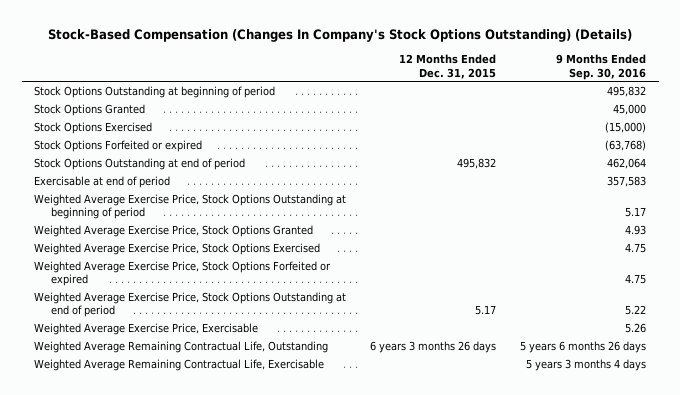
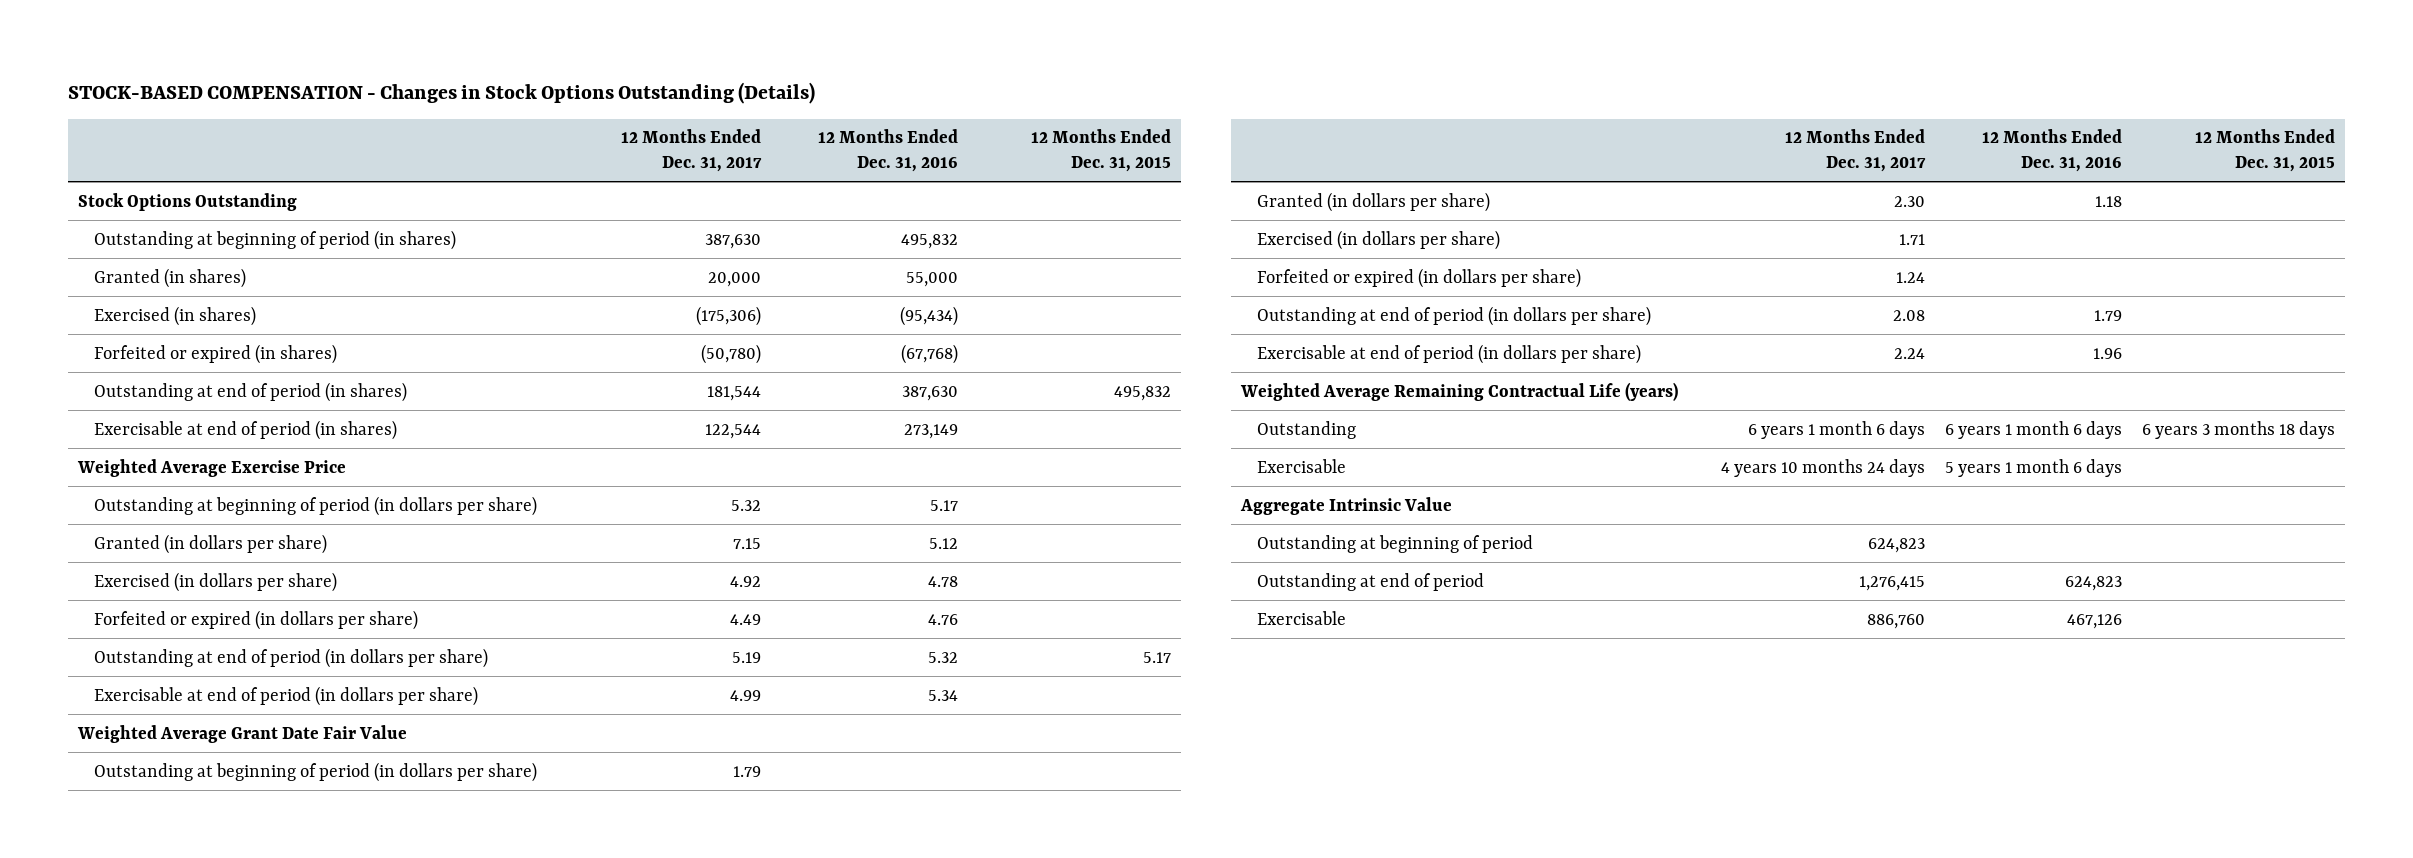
- Stock-Based Compensation (Changes In Company's Stock Options Outstanding) (Details)
+ STOCK-BASED COMPENSATION - Changes in Stock Options Outstanding (Details)
- | 12 Months Ended Dec. 31, 2015 | 9 Months Ended Sep. 30, 2016
+ | 12 Months Ended Dec. 31, 2017 | 12 Months Ended Dec. 31, 2016 | 12 Months Ended Dec. 31, 2015
- Stock Options Outstanding at beginning of period | | 495,832
- Stock Options Granted | | 45,000
- Stock Options Exercised | | (15,000)
- Stock Options Forfeited or expired | | (63,768)
- Stock Options Outstanding at end of period | 495,832 | 462,064
- Exercisable at end of period | | 357,583
- Weighted Average Exercise Price, Stock Options Outstanding at beginning of period | | 5.17
- Weighted Average Exercise Price, Stock Options Granted | | 4.93
- Weighted Average Exercise Price, Stock Options Exercised | | 4.75
- Weighted Average Exercise Price, Stock Options Forfeited or expired | | 4.75
- Weighted Average Exercise Price, Stock Options Outstanding at end of period | 5.17 | 5.22
- Weighted Average Exercise Price, Exercisable | | 5.26
- Weighted Average Remaining Contractual Life, Outstanding | 6 years 3 months 26 days | 5 years 6 months 26 days
- Weighted Average Remaining Contractual Life, Exercisable | | 5 years 3 months 4 days
+ Stock Options Outstanding
+ Outstanding at beginning of period (in shares) | 387,630 | 495,832 |
+ Granted (in shares) | 20,000 | 55,000 |
+ Exercised (in shares) | (175,306) | (95,434) |
+ Forfeited or expired (in shares) | (50,780) | (67,768) |
+ Outstanding at end of period (in shares) | 181,544 | 387,630 | 495,832
+ Exercisable at end of period (in shares) | 122,544 | 273,149 |
+ Weighted Average Exercise Price
+ Outstanding at beginning of period (in dollars per share) | 5.32 | 5.17 |
+ Granted (in dollars per share) | 7.15 | 5.12 |
+ Exercised (in dollars per share) | 4.92 | 4.78 |
+ Forfeited or expired (in dollars per share) | 4.49 | 4.76 |
+ Outstanding at end of period (in dollars per share) | 5.19 | 5.32 | 5.17
+ Exercisable at end of period (in dollars per share) | 4.99 | 5.34 |
+ Weighted Average Grant Date Fair Value
+ Outstanding at beginning of period (in dollars per share) | 1.79 | |
+ Granted (in dollars per share) | 2.30 | 1.18 |
+ Exercised (in dollars per share) | 1.71 | |
+ Forfeited or expired (in dollars per share) | 1.24 | |
+ Outstanding at end of period (in dollars per share) | 2.08 | 1.79 |
+ Exercisable at end of period (in dollars per share) | 2.24 | 1.96 |
+ Weighted Average Remaining Contractual Life (years)
+ Outstanding | 6 years 1 month 6 days | 6 years 1 month 6 days | 6 years 3 months 18 days
+ Exercisable | 4 years 10 months 24 days | 5 years 1 month 6 days |
+ Aggregate Intrinsic Value
+ Outstanding at beginning of period | 624,823 | |
+ Outstanding at end of period | 1,276,415 | 624,823 |
+ Exercisable | 886,760 | 467,126 |

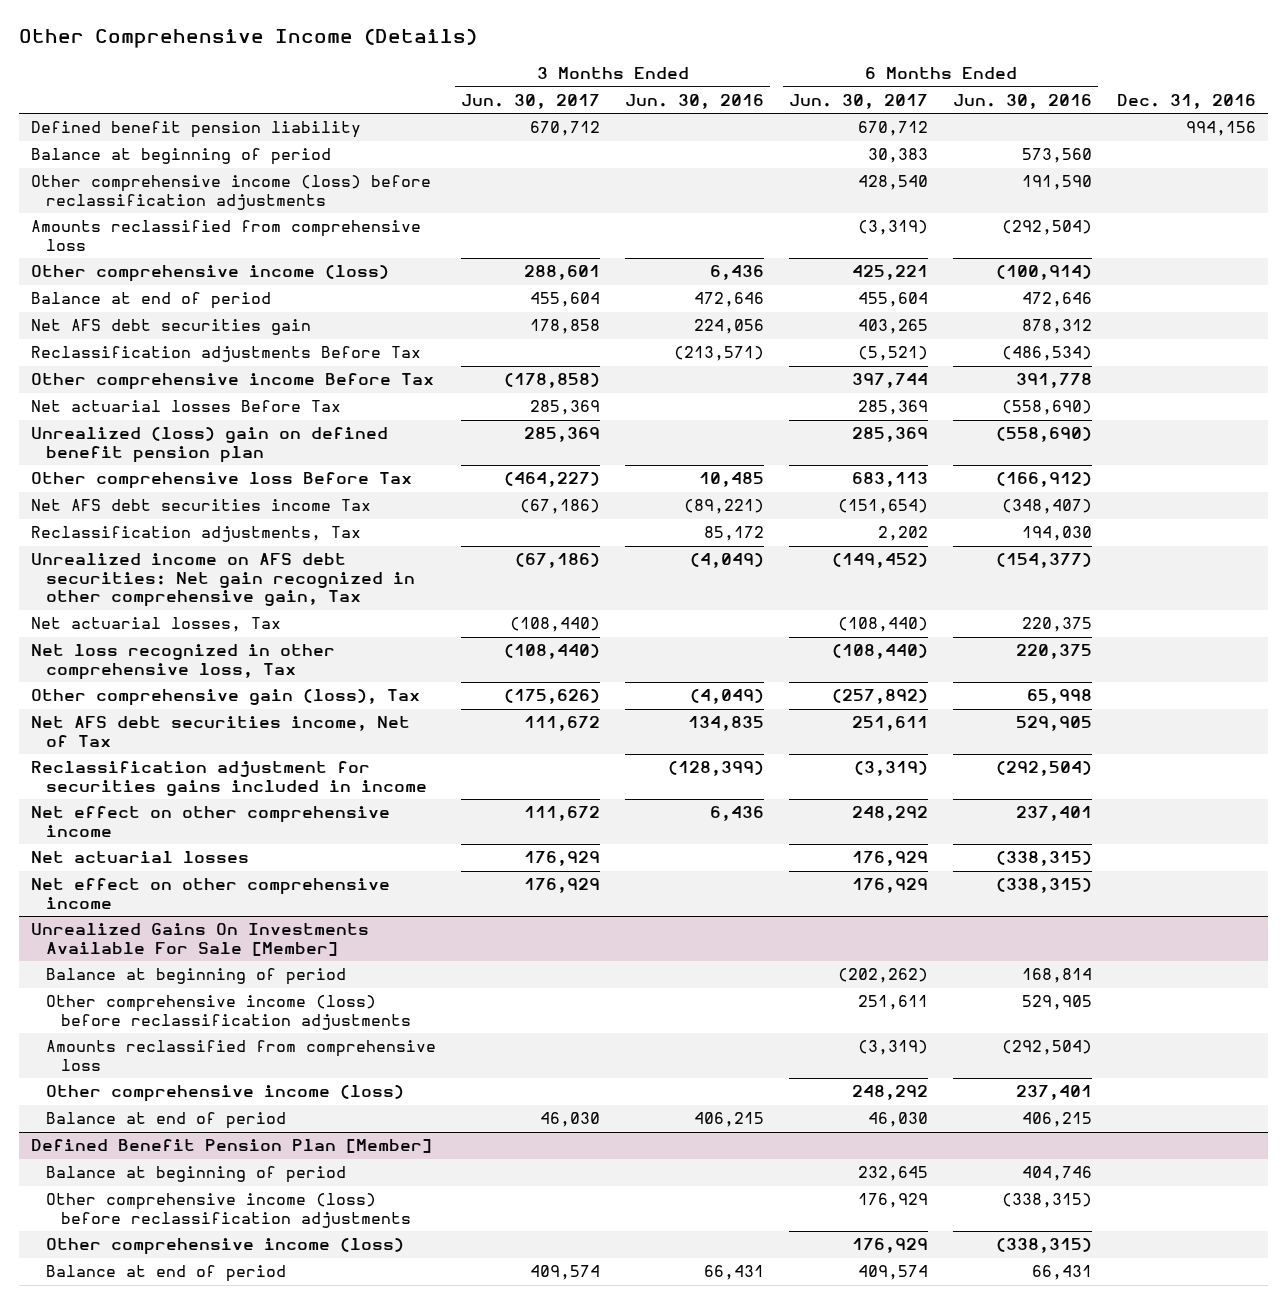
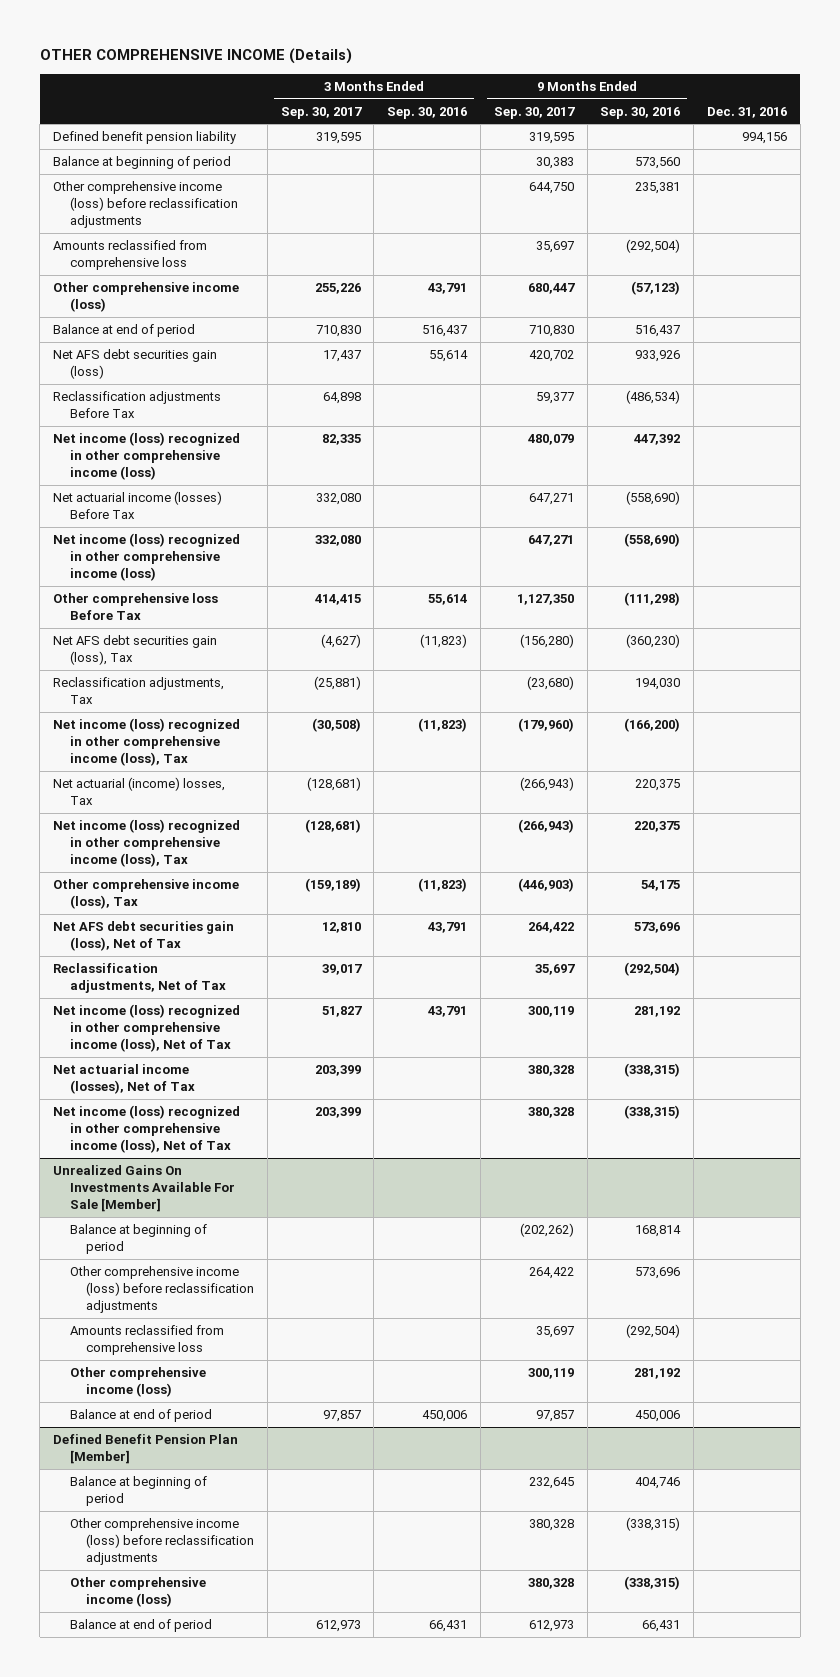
- Other Comprehensive Income (Details)
+ OTHER COMPREHENSIVE INCOME (Details)
- | 3 Months Ended Jun. 30, 2017 | 3 Months Ended Jun. 30, 2016 | 6 Months Ended Jun. 30, 2017 | 6 Months Ended Jun. 30, 2016 | Dec. 31, 2016
+ | 3 Months Ended Sep. 30, 2017 | 3 Months Ended Sep. 30, 2016 | 9 Months Ended Sep. 30, 2017 | 9 Months Ended Sep. 30, 2016 | Dec. 31, 2016
- Net AFS debt securities gain | 178,858 | 224,056 | 403,265 | 878,312 |
+ Net AFS debt securities gain (loss) | 17,437 | 55,614 | 420,702 | 933,926 |
- Other comprehensive income Before Tax | (178,858) | | 397,744 | 391,778 |
- Net actuarial losses Before Tax | 285,369 | | 285,369 | (558,690) |
- Unrealized (loss) gain on defined benefit pension plan | 285,369 | | 285,369 | (558,690) |
+ Net income (loss) recognized in other comprehensive income (loss) | 82,335 | | 480,079 | 447,392 |
+ Net actuarial income (losses) Before Tax | 332,080 | | 647,271 | (558,690) |
+ Net income (loss) recognized in other comprehensive income (loss) | 332,080 | | 647,271 | (558,690) |
- Net AFS debt securities income Tax | (67,186) | (89,221) | (151,654) | (348,407) |
+ Net AFS debt securities gain (loss), Tax | (4,627) | (11,823) | (156,280) | (360,230) |
- Unrealized income on AFS debt securities: Net gain recognized in other comprehensive gain, Tax | (67,186) | (4,049) | (149,452) | (154,377) |
- Net actuarial losses, Tax | (108,440) | | (108,440) | 220,375 |
- Net loss recognized in other comprehensive loss, Tax | (108,440) | | (108,440) | 220,375 |
- Other comprehensive gain (loss), Tax | (175,626) | (4,049) | (257,892) | 65,998 |
- Net AFS debt securities income, Net of Tax | 111,672 | 134,835 | 251,611 | 529,905 |
- Reclassification adjustment for securities gains included in income | | (128,399) | (3,319) | (292,504) |
- Net effect on other comprehensive income | 111,672 | 6,436 | 248,292 | 237,401 |
- Net actuarial losses | 176,929 | | 176,929 | (338,315) |
- Net effect on other comprehensive income | 176,929 | | 176,929 | (338,315) |
+ Net income (loss) recognized in other comprehensive income (loss), Tax | (30,508) | (11,823) | (179,960) | (166,200) |
+ Net actuarial (income) losses, Tax | (128,681) | | (266,943) | 220,375 |
+ Net income (loss) recognized in other comprehensive income (loss), Tax | (128,681) | | (266,943) | 220,375 |
+ Other comprehensive income (loss), Tax | (159,189) | (11,823) | (446,903) | 54,175 |
+ Net AFS debt securities gain (loss), Net of Tax | 12,810 | 43,791 | 264,422 | 573,696 |
+ Reclassification adjustments, Net of Tax | 39,017 | | 35,697 | (292,504) |
+ Net income (loss) recognized in other comprehensive income (loss), Net of Tax | 51,827 | 43,791 | 300,119 | 281,192 |
+ Net actuarial income (losses), Net of Tax | 203,399 | | 380,328 | (338,315) |
+ Net income (loss) recognized in other comprehensive income (loss), Net of Tax | 203,399 | | 380,328 | (338,315) |

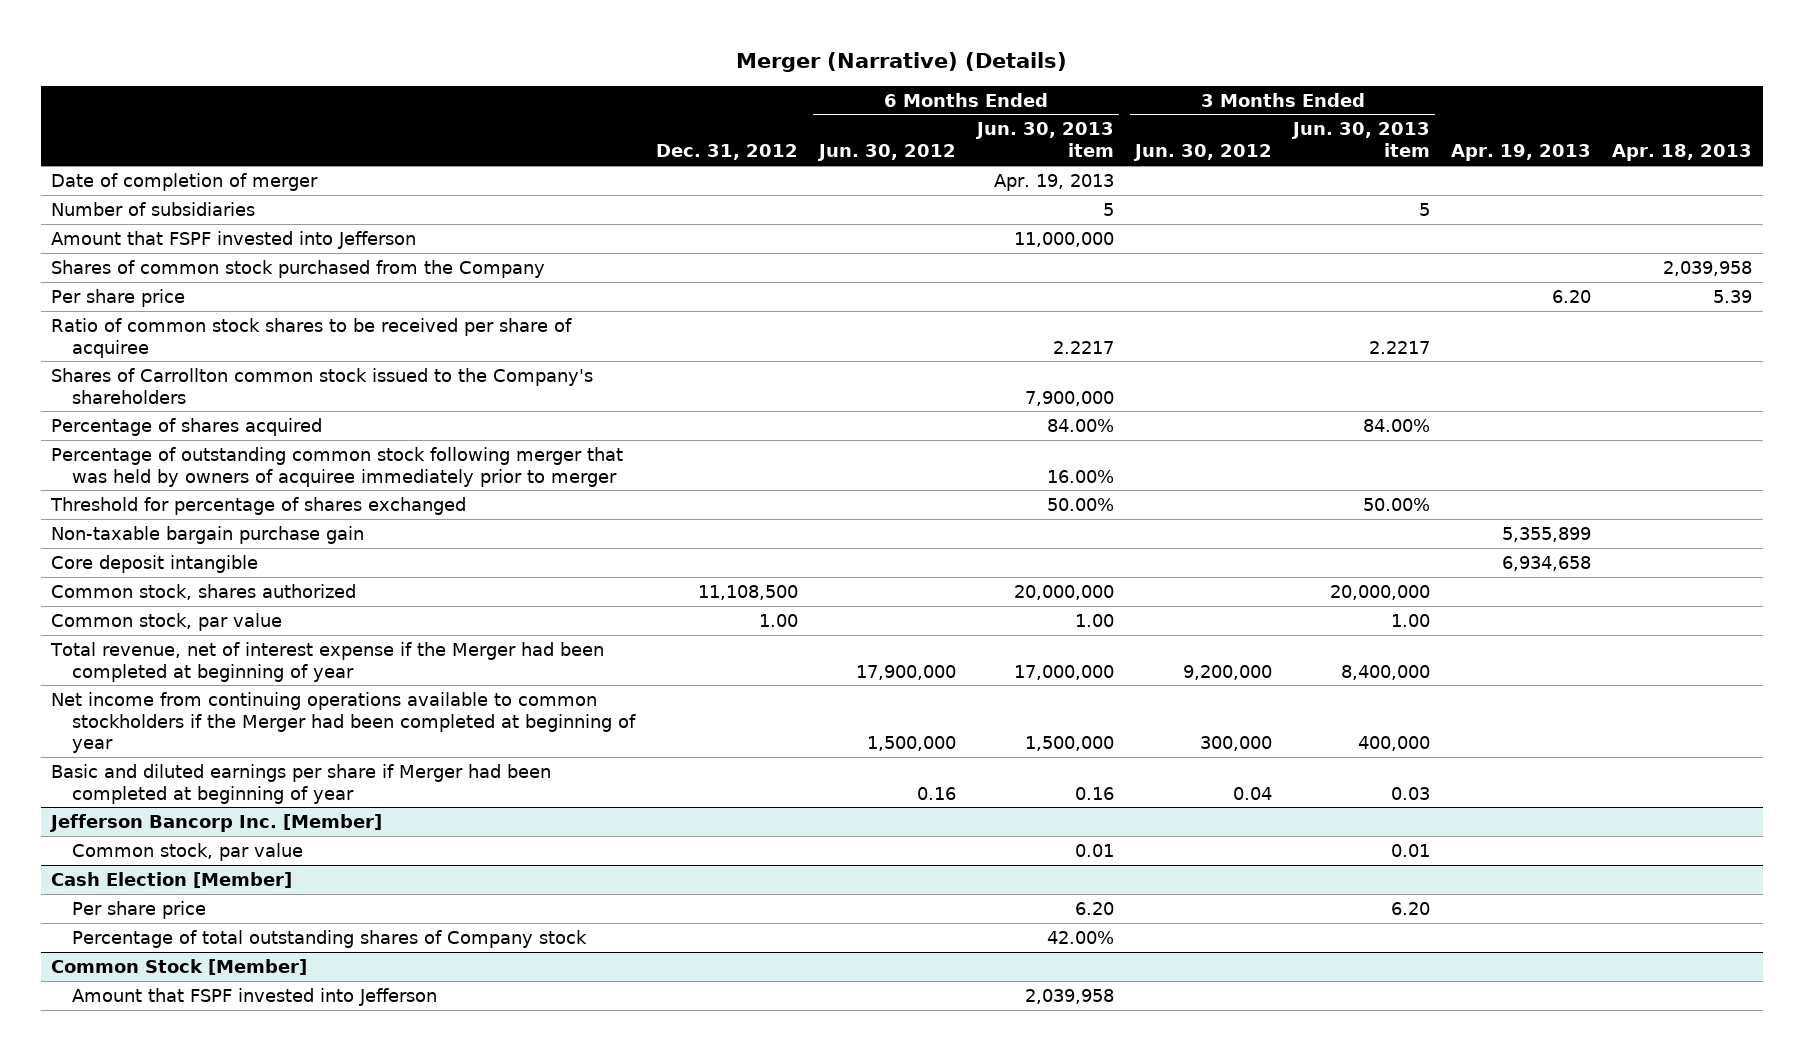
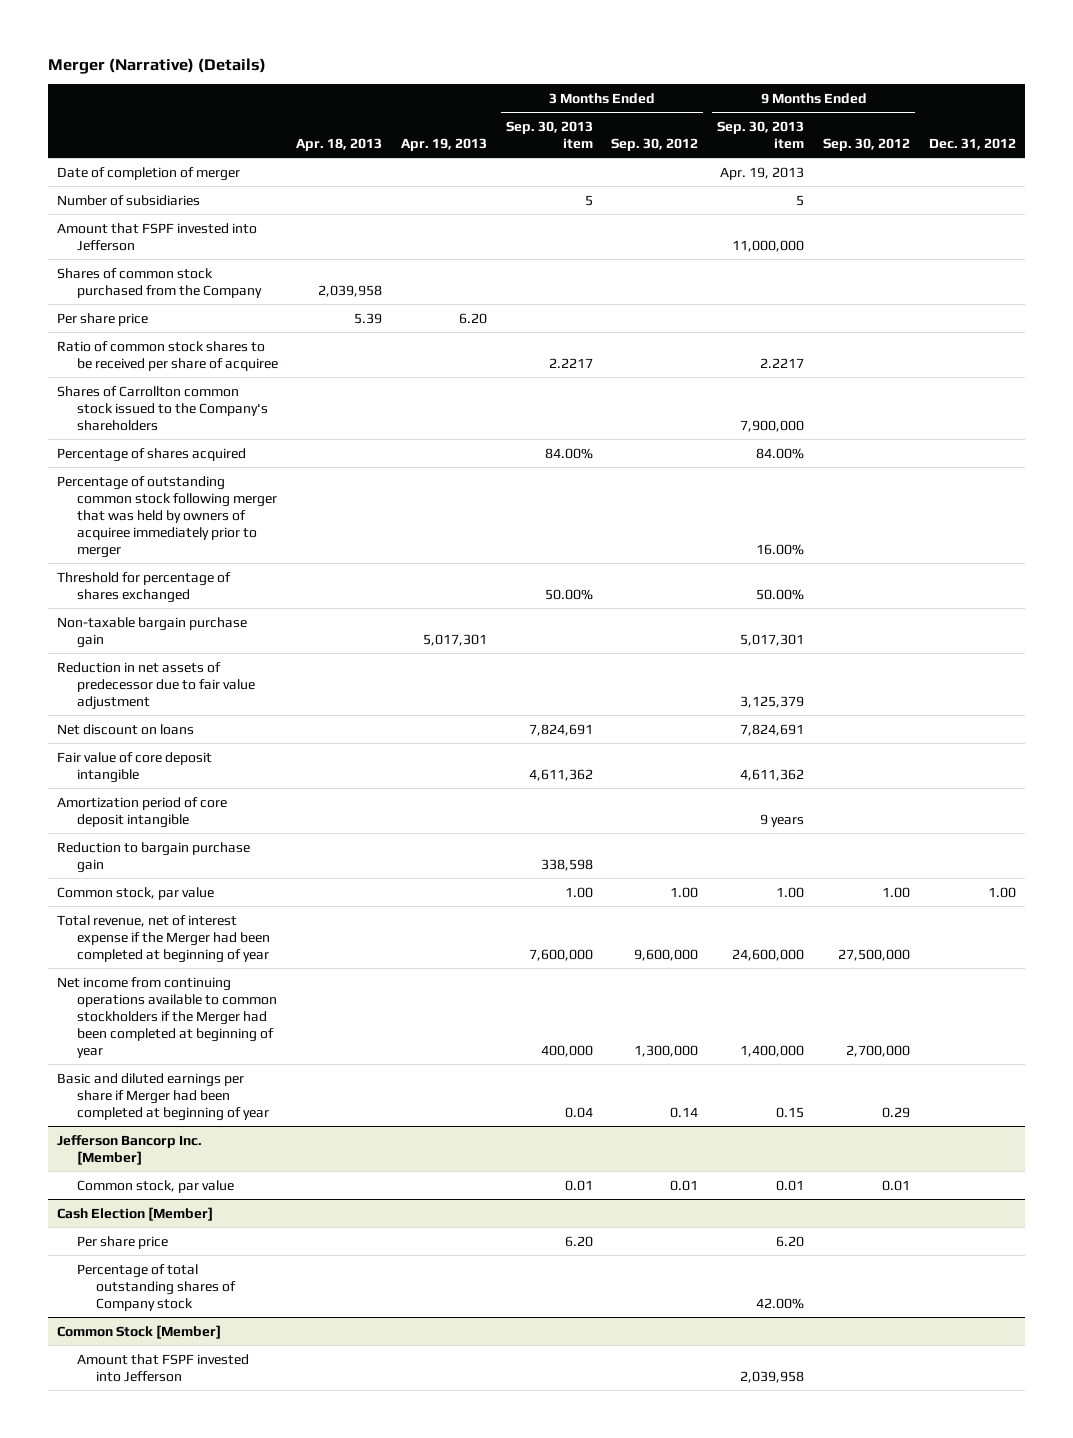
- | Dec. 31, 2012 | 6 Months Ended Jun. 30, 2012 | 6 Months Ended Jun. 30, 2013 item | 3 Months Ended Jun. 30, 2012 | 3 Months Ended Jun. 30, 2013 item | Apr. 19, 2013 | Apr. 18, 2013
+ | Apr. 18, 2013 | Apr. 19, 2013 | 3 Months Ended Sep. 30, 2013 item | 3 Months Ended Sep. 30, 2012 | 9 Months Ended Sep. 30, 2013 item | 9 Months Ended Sep. 30, 2012 | Dec. 31, 2012
- Non-taxable bargain purchase gain | | | | | | 5,355,899 |
- Core deposit intangible | | | | | | 6,934,658 |
- Common stock, shares authorized | 11,108,500 | | 20,000,000 | | 20,000,000 | |
+ Non-taxable bargain purchase gain | | 5,017,301 | | | 5,017,301 | |
+ Reduction in net assets of predecessor due to fair value adjustment | | | | | 3,125,379 | |
+ Net discount on loans | | | 7,824,691 | | 7,824,691 | |
+ Fair value of core deposit intangible | | | 4,611,362 | | 4,611,362 | |
+ Amortization period of core deposit intangible | | | | | 9 years | |
+ Reduction to bargain purchase gain | | | 338,598 | | | |

